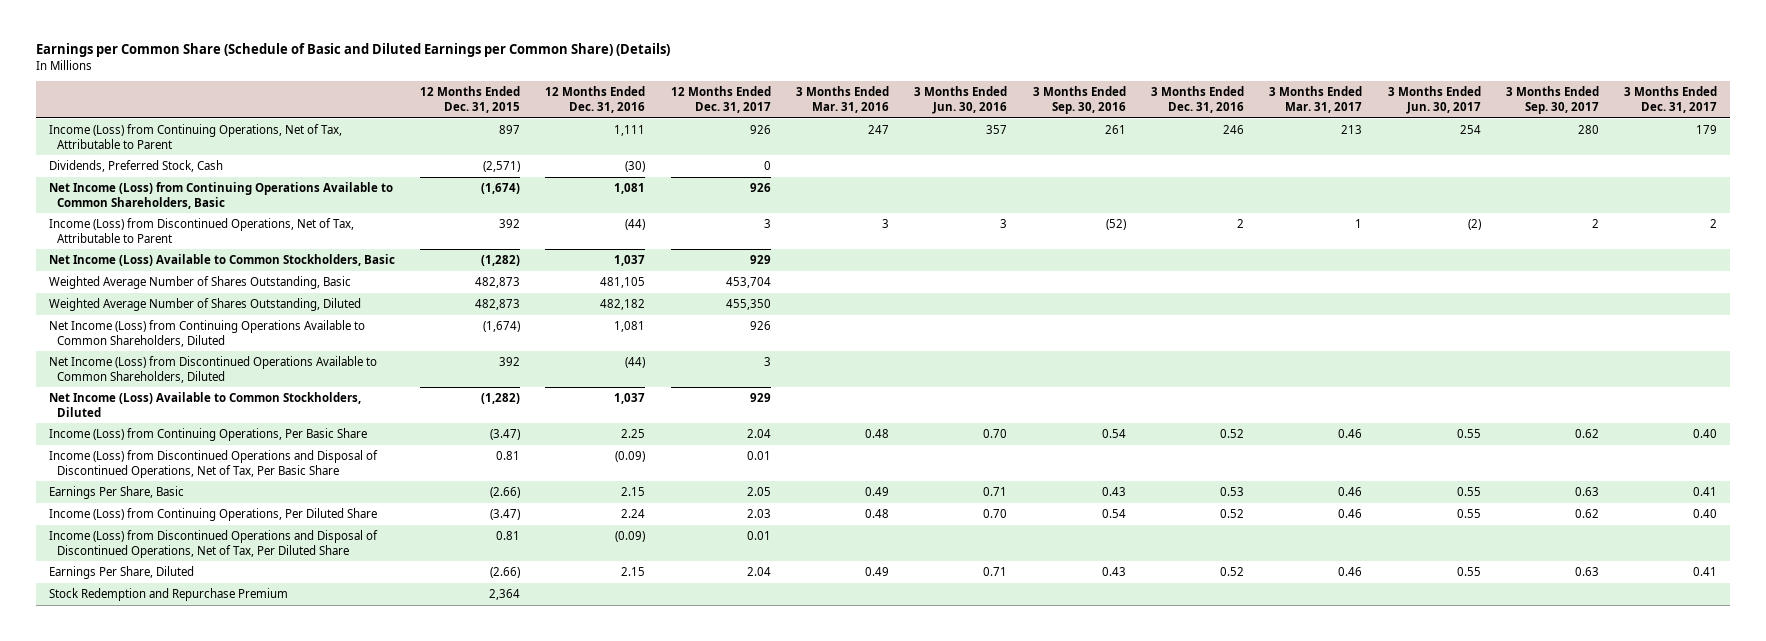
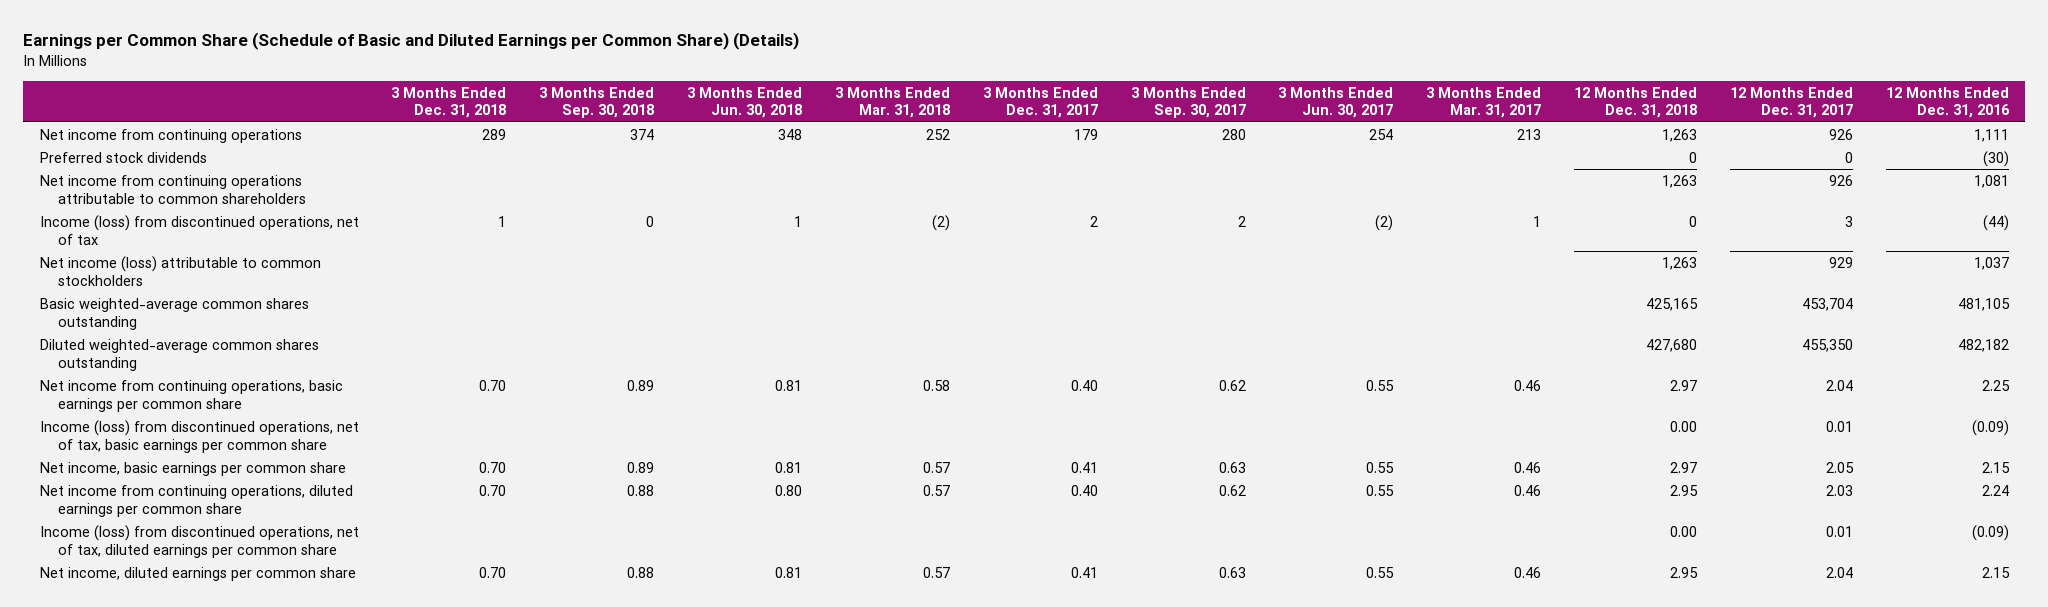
- | 12 Months Ended Dec. 31, 2015 | 12 Months Ended Dec. 31, 2016 | 12 Months Ended Dec. 31, 2017 | 3 Months Ended Mar. 31, 2016 | 3 Months Ended Jun. 30, 2016 | 3 Months Ended Sep. 30, 2016 | 3 Months Ended Dec. 31, 2016 | 3 Months Ended Mar. 31, 2017 | 3 Months Ended Jun. 30, 2017 | 3 Months Ended Sep. 30, 2017 | 3 Months Ended Dec. 31, 2017
+ | 3 Months Ended Dec. 31, 2018 | 3 Months Ended Sep. 30, 2018 | 3 Months Ended Jun. 30, 2018 | 3 Months Ended Mar. 31, 2018 | 3 Months Ended Dec. 31, 2017 | 3 Months Ended Sep. 30, 2017 | 3 Months Ended Jun. 30, 2017 | 3 Months Ended Mar. 31, 2017 | 12 Months Ended Dec. 31, 2018 | 12 Months Ended Dec. 31, 2017 | 12 Months Ended Dec. 31, 2016
- Income (Loss) from Continuing Operations, Net of Tax, Attributable to Parent | 897 | 1,111 | 926 | 247 | 357 | 261 | 246 | 213 | 254 | 280 | 179
- Dividends, Preferred Stock, Cash | (2,571) | (30) | 0 | | | | | | | |
- Net Income (Loss) from Continuing Operations Available to Common Shareholders, Basic | (1,674) | 1,081 | 926 | | | | | | | |
- Income (Loss) from Discontinued Operations, Net of Tax, Attributable to Parent | 392 | (44) | 3 | 3 | 3 | (52) | 2 | 1 | (2) | 2 | 2
- Net Income (Loss) Available to Common Stockholders, Basic | (1,282) | 1,037 | 929 | | | | | | | |
- Weighted Average Number of Shares Outstanding, Basic | 482,873 | 481,105 | 453,704 | | | | | | | |
- Weighted Average Number of Shares Outstanding, Diluted | 482,873 | 482,182 | 455,350 | | | | | | | |
- Net Income (Loss) from Continuing Operations Available to Common Shareholders, Diluted | (1,674) | 1,081 | 926 | | | | | | | |
- Net Income (Loss) from Discontinued Operations Available to Common Shareholders, Diluted | 392 | (44) | 3 | | | | | | | |
- Net Income (Loss) Available to Common Stockholders, Diluted | (1,282) | 1,037 | 929 | | | | | | | |
- Income (Loss) from Continuing Operations, Per Basic Share | (3.47) | 2.25 | 2.04 | 0.48 | 0.70 | 0.54 | 0.52 | 0.46 | 0.55 | 0.62 | 0.40
- Income (Loss) from Discontinued Operations and Disposal of Discontinued Operations, Net of Tax, Per Basic Share | 0.81 | (0.09) | 0.01 | | | | | | | |
- Earnings Per Share, Basic | (2.66) | 2.15 | 2.05 | 0.49 | 0.71 | 0.43 | 0.53 | 0.46 | 0.55 | 0.63 | 0.41
- Income (Loss) from Continuing Operations, Per Diluted Share | (3.47) | 2.24 | 2.03 | 0.48 | 0.70 | 0.54 | 0.52 | 0.46 | 0.55 | 0.62 | 0.40
- Income (Loss) from Discontinued Operations and Disposal of Discontinued Operations, Net of Tax, Per Diluted Share | 0.81 | (0.09) | 0.01 | | | | | | | |
- Earnings Per Share, Diluted | (2.66) | 2.15 | 2.04 | 0.49 | 0.71 | 0.43 | 0.52 | 0.46 | 0.55 | 0.63 | 0.41
- Stock Redemption and Repurchase Premium | 2,364 | | | | | | | | | |
+ Net income from continuing operations | 289 | 374 | 348 | 252 | 179 | 280 | 254 | 213 | 1,263 | 926 | 1,111
+ Preferred stock dividends | | | | | | | | | 0 | 0 | (30)
+ Net income from continuing operations attributable to common shareholders | | | | | | | | | 1,263 | 926 | 1,081
+ Income (loss) from discontinued operations, net of tax | 1 | 0 | 1 | (2) | 2 | 2 | (2) | 1 | 0 | 3 | (44)
+ Net income (loss) attributable to common stockholders | | | | | | | | | 1,263 | 929 | 1,037
+ Basic weighted-average common shares outstanding | | | | | | | | | 425,165 | 453,704 | 481,105
+ Diluted weighted-average common shares outstanding | | | | | | | | | 427,680 | 455,350 | 482,182
+ Net income from continuing operations, basic earnings per common share | 0.70 | 0.89 | 0.81 | 0.58 | 0.40 | 0.62 | 0.55 | 0.46 | 2.97 | 2.04 | 2.25
+ Income (loss) from discontinued operations, net of tax, basic earnings per common share | | | | | | | | | 0.00 | 0.01 | (0.09)
+ Net income, basic earnings per common share | 0.70 | 0.89 | 0.81 | 0.57 | 0.41 | 0.63 | 0.55 | 0.46 | 2.97 | 2.05 | 2.15
+ Net income from continuing operations, diluted earnings per common share | 0.70 | 0.88 | 0.80 | 0.57 | 0.40 | 0.62 | 0.55 | 0.46 | 2.95 | 2.03 | 2.24
+ Income (loss) from discontinued operations, net of tax, diluted earnings per common share | | | | | | | | | 0.00 | 0.01 | (0.09)
+ Net income, diluted earnings per common share | 0.70 | 0.88 | 0.81 | 0.57 | 0.41 | 0.63 | 0.55 | 0.46 | 2.95 | 2.04 | 2.15

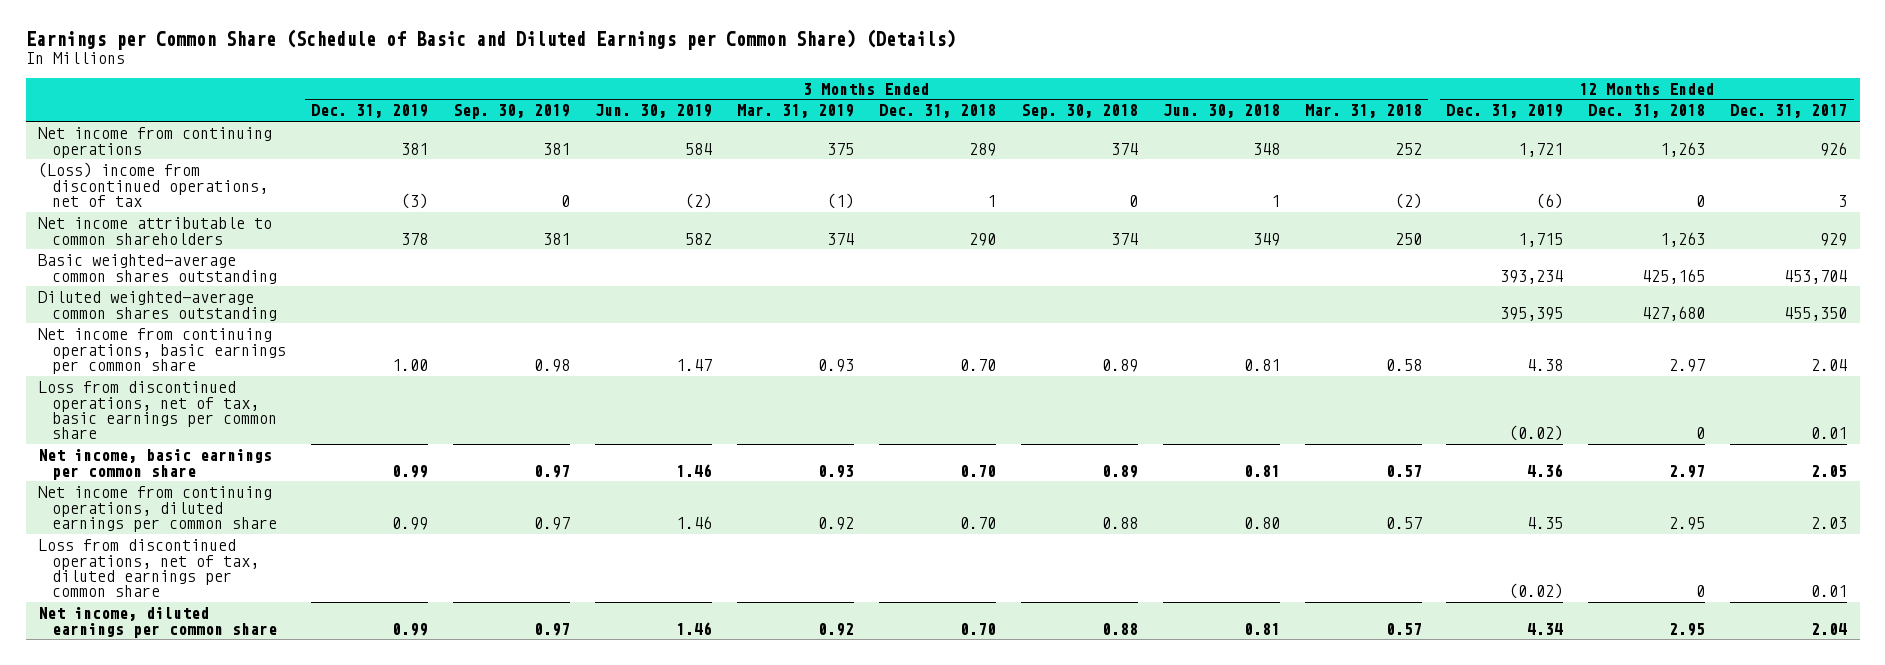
- | 3 Months Ended Dec. 31, 2018 | 3 Months Ended Sep. 30, 2018 | 3 Months Ended Jun. 30, 2018 | 3 Months Ended Mar. 31, 2018 | 3 Months Ended Dec. 31, 2017 | 3 Months Ended Sep. 30, 2017 | 3 Months Ended Jun. 30, 2017 | 3 Months Ended Mar. 31, 2017 | 12 Months Ended Dec. 31, 2018 | 12 Months Ended Dec. 31, 2017 | 12 Months Ended Dec. 31, 2016
+ | 3 Months Ended Dec. 31, 2019 | 3 Months Ended Sep. 30, 2019 | 3 Months Ended Jun. 30, 2019 | 3 Months Ended Mar. 31, 2019 | 3 Months Ended Dec. 31, 2018 | 3 Months Ended Sep. 30, 2018 | 3 Months Ended Jun. 30, 2018 | 3 Months Ended Mar. 31, 2018 | 12 Months Ended Dec. 31, 2019 | 12 Months Ended Dec. 31, 2018 | 12 Months Ended Dec. 31, 2017
- Preferred stock dividends | | | | | | | | | 0 | 0 | (30)
- Net income from continuing operations attributable to common shareholders | | | | | | | | | 1,263 | 926 | 1,081
- Income (loss) from discontinued operations, net of tax | 1 | 0 | 1 | (2) | 2 | 2 | (2) | 1 | 0 | 3 | (44)
- Net income (loss) attributable to common stockholders | | | | | | | | | 1,263 | 929 | 1,037
+ (Loss) income from discontinued operations, net of tax | (3) | 0 | (2) | (1) | 1 | 0 | 1 | (2) | (6) | 0 | 3
+ Net income attributable to common shareholders | 378 | 381 | 582 | 374 | 290 | 374 | 349 | 250 | 1,715 | 1,263 | 929
- Income (loss) from discontinued operations, net of tax, basic earnings per common share | | | | | | | | | 0.00 | 0.01 | (0.09)
+ Loss from discontinued operations, net of tax, basic earnings per common share | | | | | | | | | (0.02) | 0 | 0.01
- Income (loss) from discontinued operations, net of tax, diluted earnings per common share | | | | | | | | | 0.00 | 0.01 | (0.09)
+ Loss from discontinued operations, net of tax, diluted earnings per common share | | | | | | | | | (0.02) | 0 | 0.01

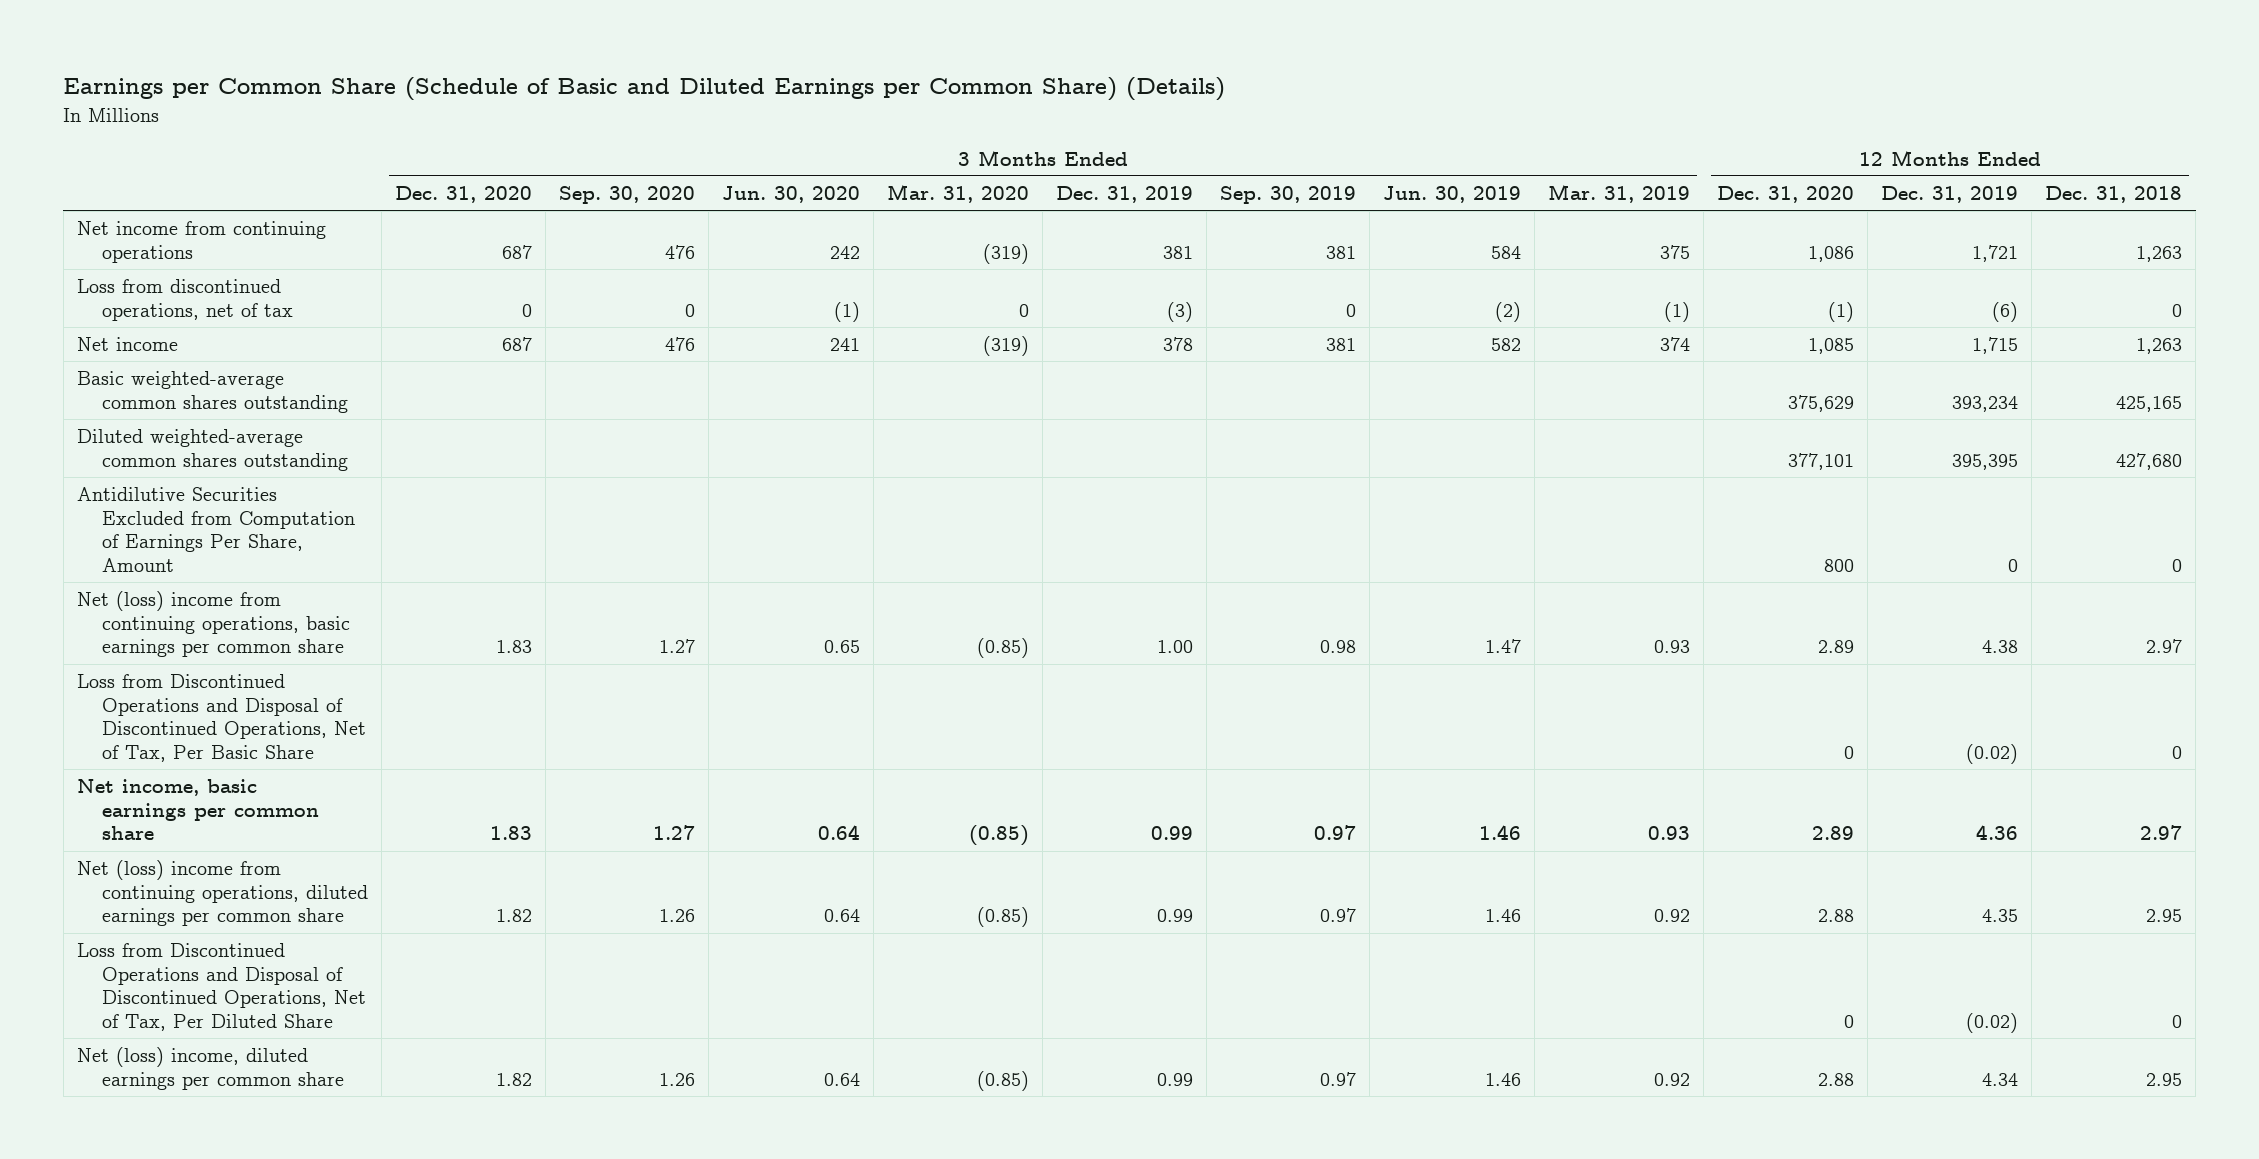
- | 3 Months Ended Dec. 31, 2019 | 3 Months Ended Sep. 30, 2019 | 3 Months Ended Jun. 30, 2019 | 3 Months Ended Mar. 31, 2019 | 3 Months Ended Dec. 31, 2018 | 3 Months Ended Sep. 30, 2018 | 3 Months Ended Jun. 30, 2018 | 3 Months Ended Mar. 31, 2018 | 12 Months Ended Dec. 31, 2019 | 12 Months Ended Dec. 31, 2018 | 12 Months Ended Dec. 31, 2017
+ | 3 Months Ended Dec. 31, 2020 | 3 Months Ended Sep. 30, 2020 | 3 Months Ended Jun. 30, 2020 | 3 Months Ended Mar. 31, 2020 | 3 Months Ended Dec. 31, 2019 | 3 Months Ended Sep. 30, 2019 | 3 Months Ended Jun. 30, 2019 | 3 Months Ended Mar. 31, 2019 | 12 Months Ended Dec. 31, 2020 | 12 Months Ended Dec. 31, 2019 | 12 Months Ended Dec. 31, 2018
- (Loss) income from discontinued operations, net of tax | (3) | 0 | (2) | (1) | 1 | 0 | 1 | (2) | (6) | 0 | 3
- Net income attributable to common shareholders | 378 | 381 | 582 | 374 | 290 | 374 | 349 | 250 | 1,715 | 1,263 | 929
+ Loss from discontinued operations, net of tax | 0 | 0 | (1) | 0 | (3) | 0 | (2) | (1) | (1) | (6) | 0
+ Net income | 687 | 476 | 241 | (319) | 378 | 381 | 582 | 374 | 1,085 | 1,715 | 1,263
- Net income from continuing operations, basic earnings per common share | 1.00 | 0.98 | 1.47 | 0.93 | 0.70 | 0.89 | 0.81 | 0.58 | 4.38 | 2.97 | 2.04
- Loss from discontinued operations, net of tax, basic earnings per common share | | | | | | | | | (0.02) | 0 | 0.01
+ Antidilutive Securities Excluded from Computation of Earnings Per Share, Amount | | | | | | | | | 800 | 0 | 0
+ Net (loss) income from continuing operations, basic earnings per common share | 1.83 | 1.27 | 0.65 | (0.85) | 1.00 | 0.98 | 1.47 | 0.93 | 2.89 | 4.38 | 2.97
+ Loss from Discontinued Operations and Disposal of Discontinued Operations, Net of Tax, Per Basic Share | | | | | | | | | 0 | (0.02) | 0
- Net income from continuing operations, diluted earnings per common share | 0.99 | 0.97 | 1.46 | 0.92 | 0.70 | 0.88 | 0.80 | 0.57 | 4.35 | 2.95 | 2.03
- Loss from discontinued operations, net of tax, diluted earnings per common share | | | | | | | | | (0.02) | 0 | 0.01
- Net income, diluted earnings per common share | 0.99 | 0.97 | 1.46 | 0.92 | 0.70 | 0.88 | 0.81 | 0.57 | 4.34 | 2.95 | 2.04
+ Net (loss) income from continuing operations, diluted earnings per common share | 1.82 | 1.26 | 0.64 | (0.85) | 0.99 | 0.97 | 1.46 | 0.92 | 2.88 | 4.35 | 2.95
+ Loss from Discontinued Operations and Disposal of Discontinued Operations, Net of Tax, Per Diluted Share | | | | | | | | | 0 | (0.02) | 0
+ Net (loss) income, diluted earnings per common share | 1.82 | 1.26 | 0.64 | (0.85) | 0.99 | 0.97 | 1.46 | 0.92 | 2.88 | 4.34 | 2.95

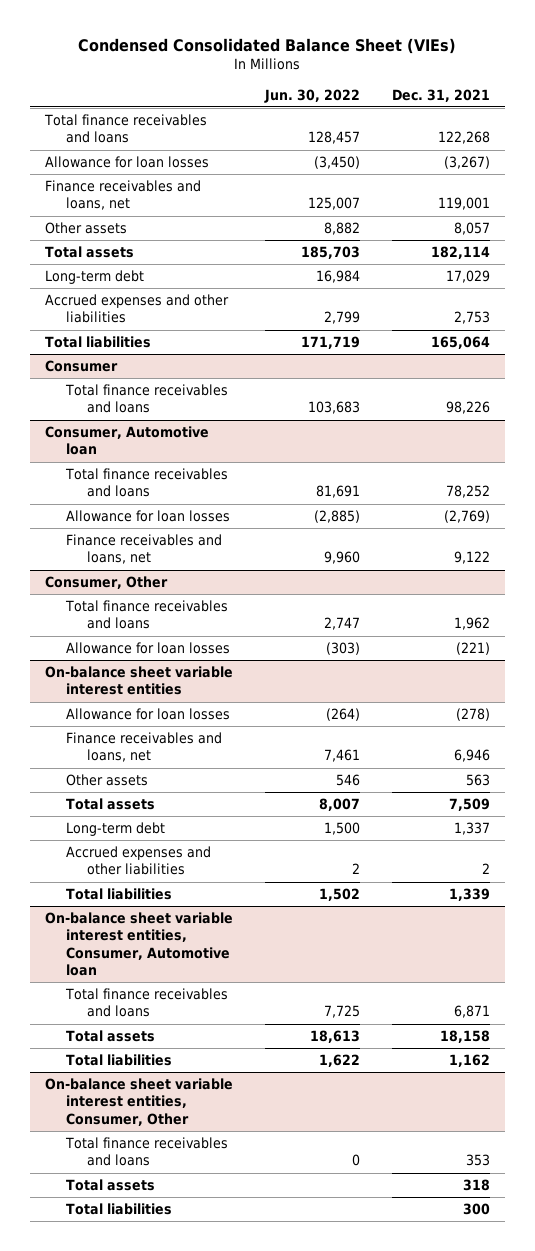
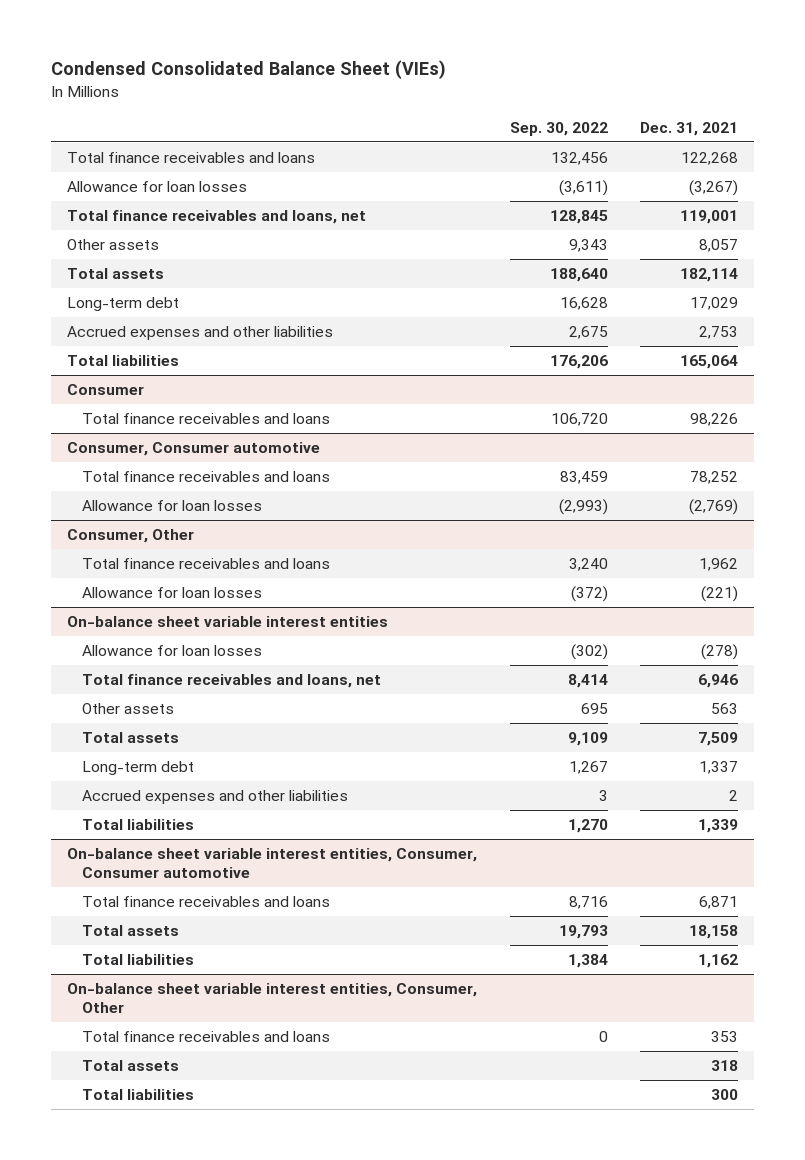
- | Jun. 30, 2022 | Dec. 31, 2021
+ | Sep. 30, 2022 | Dec. 31, 2021
- Finance receivables and loans, net | 125,007 | 119,001
+ Total finance receivables and loans, net | 128,845 | 119,001
- Consumer, Automotive loan
+ Consumer, Consumer automotive
- Finance receivables and loans, net | 9,960 | 9,122
@ On-balance sheet variable interest entities
- Finance receivables and loans, net | 7,461 | 6,946
+ Total finance receivables and loans, net | 8,414 | 6,946
- On-balance sheet variable interest entities, Consumer, Automotive loan
+ On-balance sheet variable interest entities, Consumer, Consumer automotive

